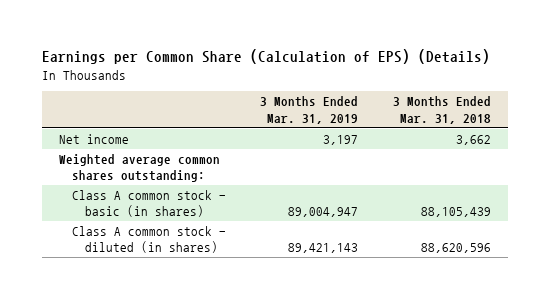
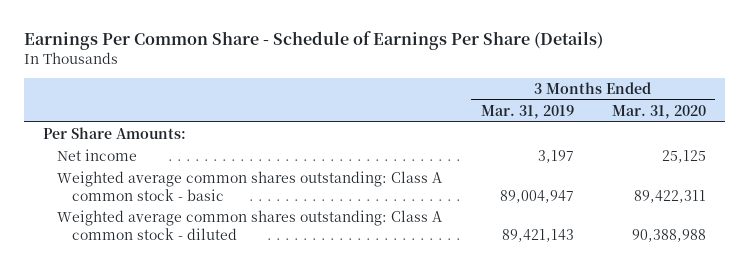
- Earnings per Common Share (Calculation of EPS) (Details)
+ Earnings Per Common Share - Schedule of Earnings Per Share (Details)
- | 3 Months Ended Mar. 31, 2019 | 3 Months Ended Mar. 31, 2018
+ | 3 Months Ended Mar. 31, 2019 | 3 Months Ended Mar. 31, 2020
+ Per Share Amounts:
- Weighted average common shares outstanding:
- Class A common stock - basic (in shares) | 89,004,947 | 88,105,439
- Class A common stock - diluted (in shares) | 89,421,143 | 88,620,596
+ Weighted average common shares outstanding: Class A common stock - basic | 89,004,947 | 89,422,311
+ Weighted average common shares outstanding: Class A common stock - diluted | 89,421,143 | 90,388,988

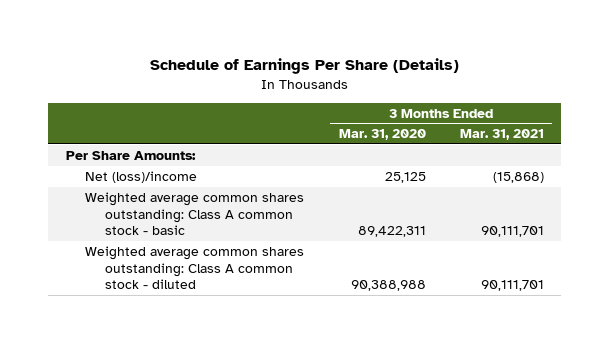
- Earnings Per Common Share - Schedule of Earnings Per Share (Details)
+ Schedule of Earnings Per Share (Details)
- | 3 Months Ended Mar. 31, 2019 | 3 Months Ended Mar. 31, 2020
+ | 3 Months Ended Mar. 31, 2020 | 3 Months Ended Mar. 31, 2021
- Net income | 3,197 | 25,125
+ Net (loss)/income | 25,125 | (15,868)

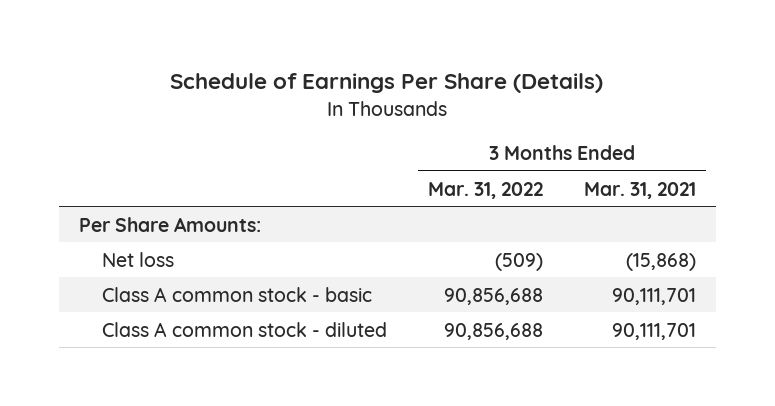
- | 3 Months Ended Mar. 31, 2020 | 3 Months Ended Mar. 31, 2021
+ | 3 Months Ended Mar. 31, 2022 | 3 Months Ended Mar. 31, 2021
- Net (loss)/income | 25,125 | (15,868)
- Weighted average common shares outstanding: Class A common stock - basic | 89,422,311 | 90,111,701
- Weighted average common shares outstanding: Class A common stock - diluted | 90,388,988 | 90,111,701
+ Net loss | (509) | (15,868)
+ Class A common stock - basic | 90,856,688 | 90,111,701
+ Class A common stock - diluted | 90,856,688 | 90,111,701

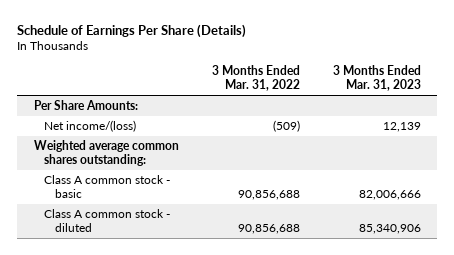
- | 3 Months Ended Mar. 31, 2022 | 3 Months Ended Mar. 31, 2021
+ | 3 Months Ended Mar. 31, 2022 | 3 Months Ended Mar. 31, 2023
- Net loss | (509) | (15,868)
+ Net income/(loss) | (509) | 12,139
+ Weighted average common shares outstanding:

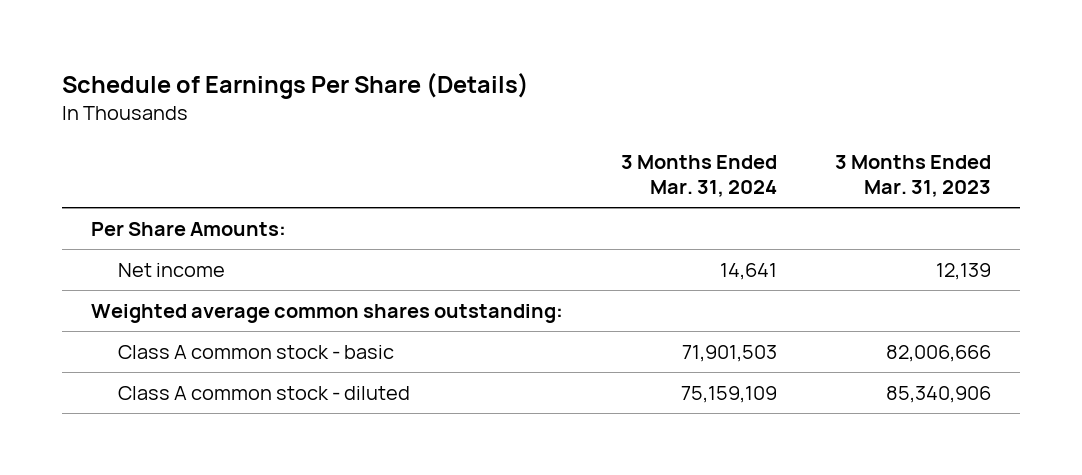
- | 3 Months Ended Mar. 31, 2022 | 3 Months Ended Mar. 31, 2023
+ | 3 Months Ended Mar. 31, 2024 | 3 Months Ended Mar. 31, 2023
- Net income/(loss) | (509) | 12,139
+ Net income | 14,641 | 12,139

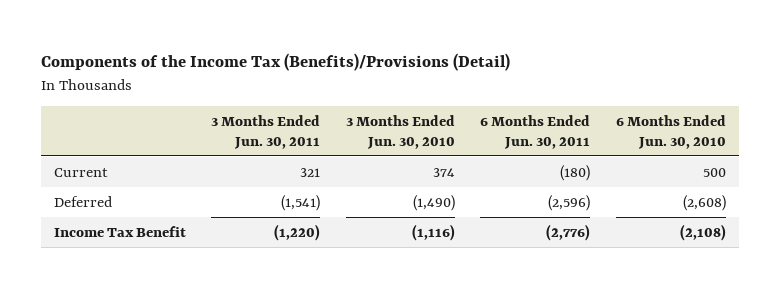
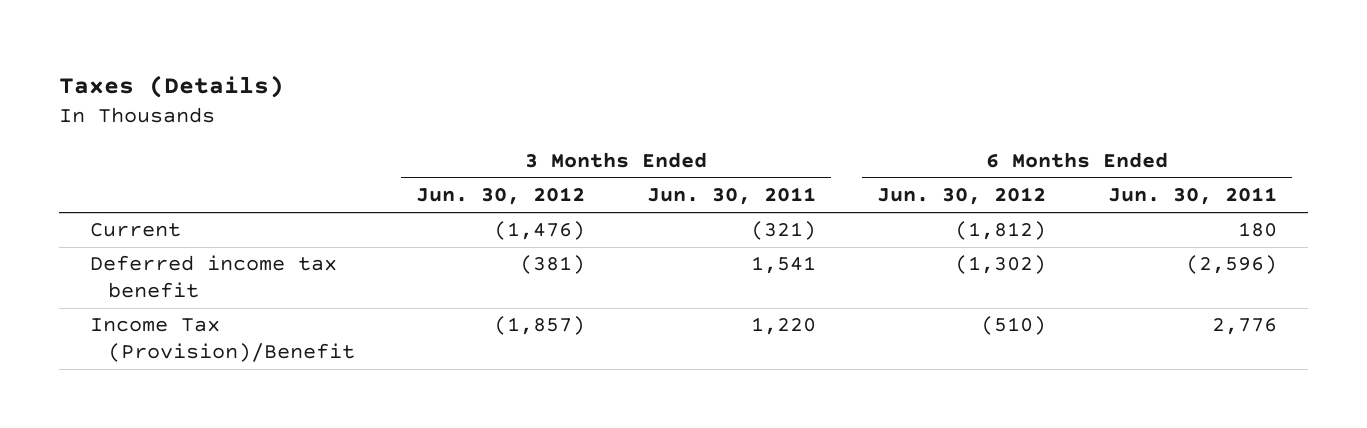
- Components of the Income Tax (Benefits)/Provisions (Detail)
+ Taxes (Details)
- | 3 Months Ended Jun. 30, 2011 | 3 Months Ended Jun. 30, 2010 | 6 Months Ended Jun. 30, 2011 | 6 Months Ended Jun. 30, 2010
+ | 3 Months Ended Jun. 30, 2012 | 3 Months Ended Jun. 30, 2011 | 6 Months Ended Jun. 30, 2012 | 6 Months Ended Jun. 30, 2011
- Current | 321 | 374 | (180) | 500
- Deferred | (1,541) | (1,490) | (2,596) | (2,608)
- Income Tax Benefit | (1,220) | (1,116) | (2,776) | (2,108)
+ Current | (1,476) | (321) | (1,812) | 180
+ Deferred income tax benefit | (381) | 1,541 | (1,302) | (2,596)
+ Income Tax (Provision)/Benefit | (1,857) | 1,220 | (510) | 2,776

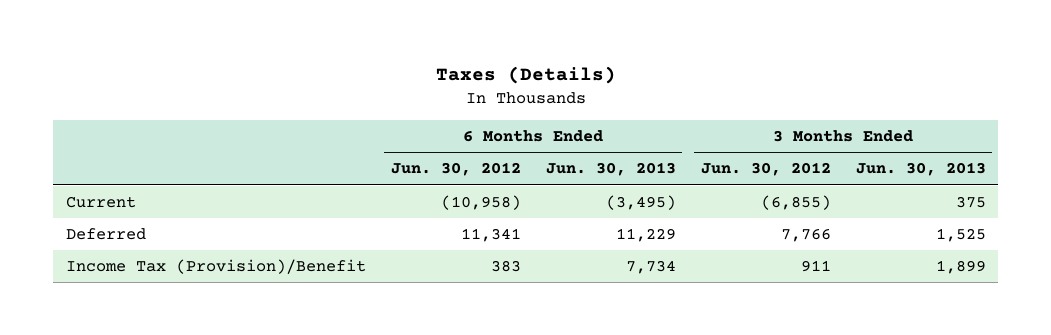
- | 3 Months Ended Jun. 30, 2012 | 3 Months Ended Jun. 30, 2011 | 6 Months Ended Jun. 30, 2012 | 6 Months Ended Jun. 30, 2011
+ | 6 Months Ended Jun. 30, 2012 | 6 Months Ended Jun. 30, 2013 | 3 Months Ended Jun. 30, 2012 | 3 Months Ended Jun. 30, 2013
- Current | (1,476) | (321) | (1,812) | 180
- Deferred income tax benefit | (381) | 1,541 | (1,302) | (2,596)
- Income Tax (Provision)/Benefit | (1,857) | 1,220 | (510) | 2,776
+ Current | (10,958) | (3,495) | (6,855) | 375
+ Deferred | 11,341 | 11,229 | 7,766 | 1,525
+ Income Tax (Provision)/Benefit | 383 | 7,734 | 911 | 1,899

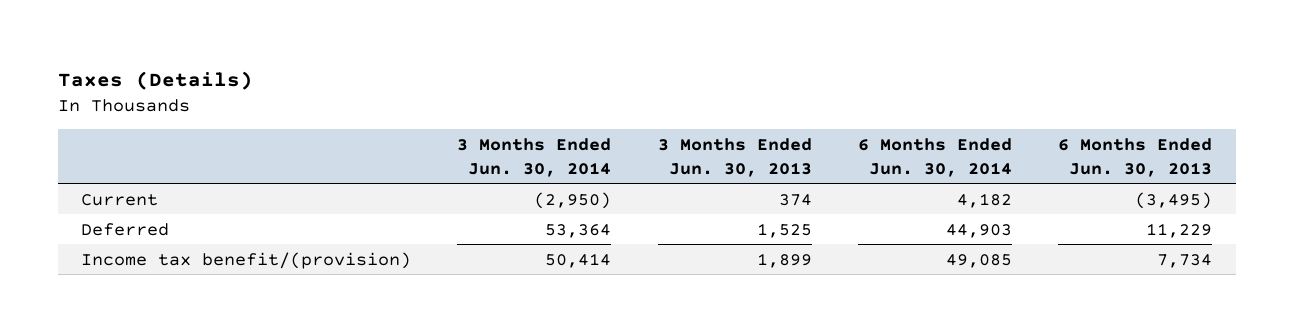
- | 6 Months Ended Jun. 30, 2012 | 6 Months Ended Jun. 30, 2013 | 3 Months Ended Jun. 30, 2012 | 3 Months Ended Jun. 30, 2013
+ | 3 Months Ended Jun. 30, 2014 | 3 Months Ended Jun. 30, 2013 | 6 Months Ended Jun. 30, 2014 | 6 Months Ended Jun. 30, 2013
- Current | (10,958) | (3,495) | (6,855) | 375
+ Current | (2,950) | 374 | 4,182 | (3,495)
- Income Tax (Provision)/Benefit | 383 | 7,734 | 911 | 1,899
+ Income tax benefit/(provision) | 50,414 | 1,899 | 49,085 | 7,734

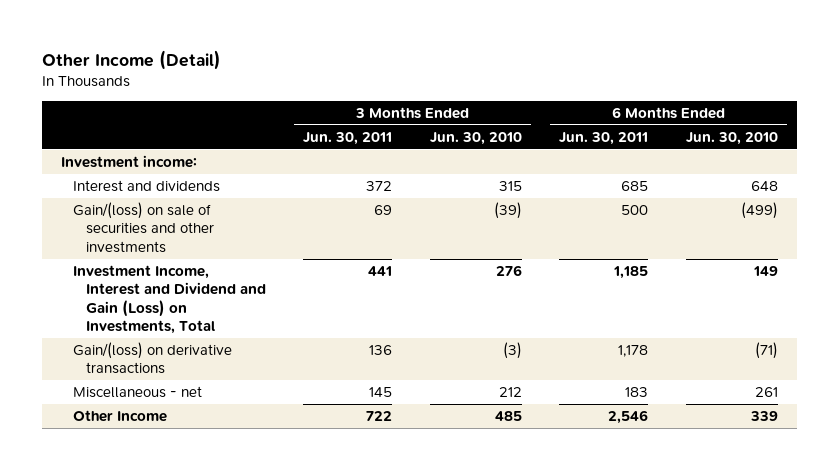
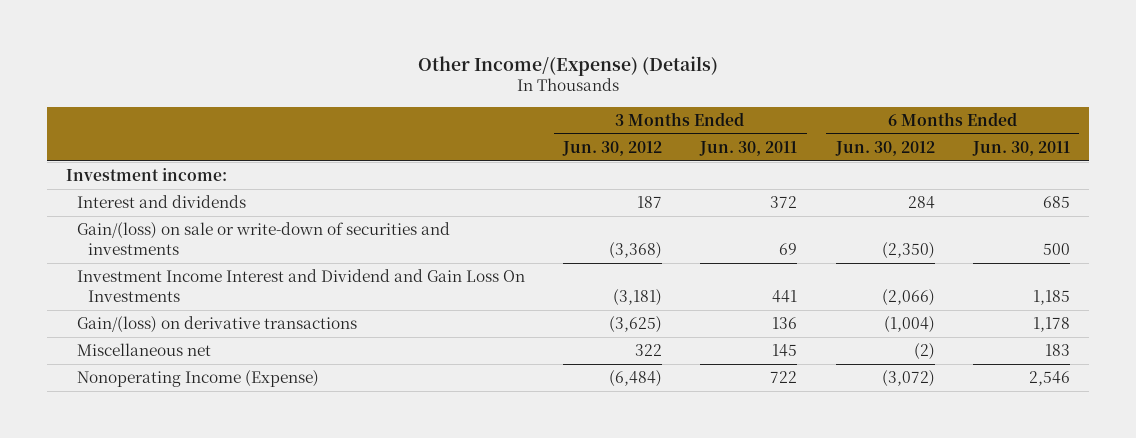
- Other Income (Detail)
+ Other Income/(Expense) (Details)
- | 3 Months Ended Jun. 30, 2011 | 3 Months Ended Jun. 30, 2010 | 6 Months Ended Jun. 30, 2011 | 6 Months Ended Jun. 30, 2010
+ | 3 Months Ended Jun. 30, 2012 | 3 Months Ended Jun. 30, 2011 | 6 Months Ended Jun. 30, 2012 | 6 Months Ended Jun. 30, 2011
- Gain/(loss) on sale of securities and other investments | 69 | (39) | 500 | (499)
- Investment Income, Interest and Dividend and Gain (Loss) on Investments, Total | 441 | 276 | 1,185 | 149
+ Gain/(loss) on sale or write-down of securities and investments | (3,368) | 69 | (2,350) | 500
+ Investment Income Interest and Dividend and Gain Loss On Investments | (3,181) | 441 | (2,066) | 1,185
- Miscellaneous - net | 145 | 212 | 183 | 261
- Other Income | 722 | 485 | 2,546 | 339
+ Miscellaneous net | 322 | 145 | (2) | 183
+ Nonoperating Income (Expense) | (6,484) | 722 | (3,072) | 2,546

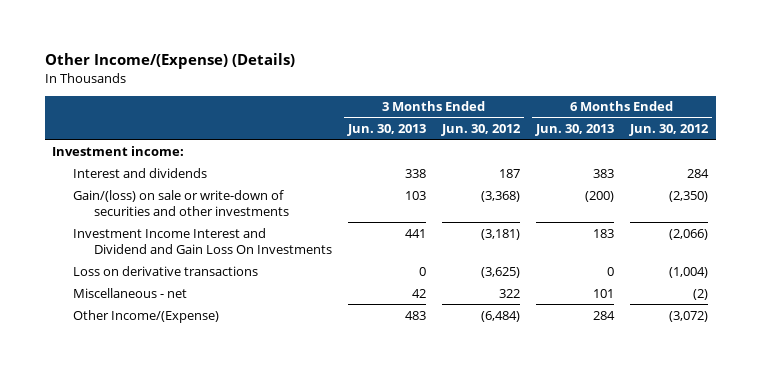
- | 3 Months Ended Jun. 30, 2012 | 3 Months Ended Jun. 30, 2011 | 6 Months Ended Jun. 30, 2012 | 6 Months Ended Jun. 30, 2011
+ | 3 Months Ended Jun. 30, 2013 | 3 Months Ended Jun. 30, 2012 | 6 Months Ended Jun. 30, 2013 | 6 Months Ended Jun. 30, 2012
- Gain/(loss) on sale or write-down of securities and investments | (3,368) | 69 | (2,350) | 500
+ Gain/(loss) on sale or write-down of securities and other investments | 103 | (3,368) | (200) | (2,350)
- Gain/(loss) on derivative transactions | (3,625) | 136 | (1,004) | 1,178
- Miscellaneous net | 322 | 145 | (2) | 183
- Nonoperating Income (Expense) | (6,484) | 722 | (3,072) | 2,546
+ Loss on derivative transactions | 0 | (3,625) | 0 | (1,004)
+ Miscellaneous - net | 42 | 322 | 101 | (2)
+ Other Income/(Expense) | 483 | (6,484) | 284 | (3,072)

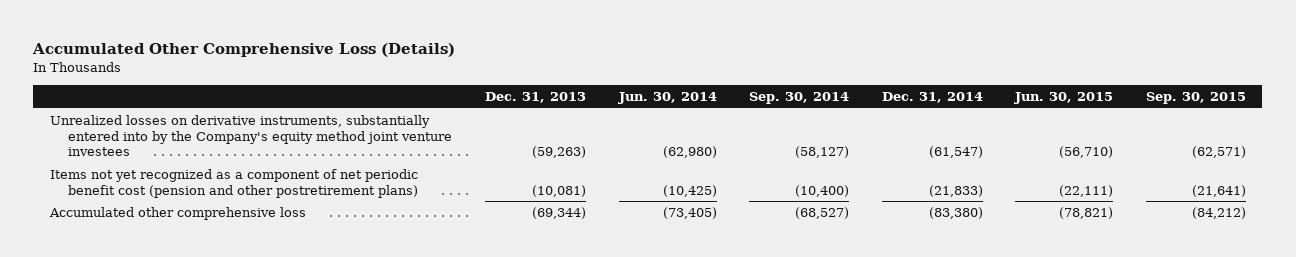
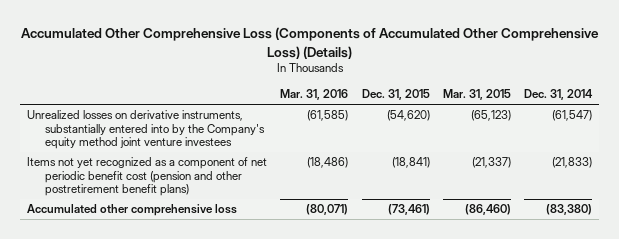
- Accumulated Other Comprehensive Loss (Details)
+ Accumulated Other Comprehensive Loss (Components of Accumulated Other Comprehensive Loss) (Details)
- | Dec. 31, 2013 | Jun. 30, 2014 | Sep. 30, 2014 | Dec. 31, 2014 | Jun. 30, 2015 | Sep. 30, 2015
+ | Mar. 31, 2016 | Dec. 31, 2015 | Mar. 31, 2015 | Dec. 31, 2014
- Items not yet recognized as a component of net periodic benefit cost (pension and other postretirement plans) | (10,081) | (10,425) | (10,400) | (21,833) | (22,111) | (21,641)
+ Items not yet recognized as a component of net periodic benefit cost (pension and other postretirement benefit plans) | (18,486) | (18,841) | (21,337) | (21,833)

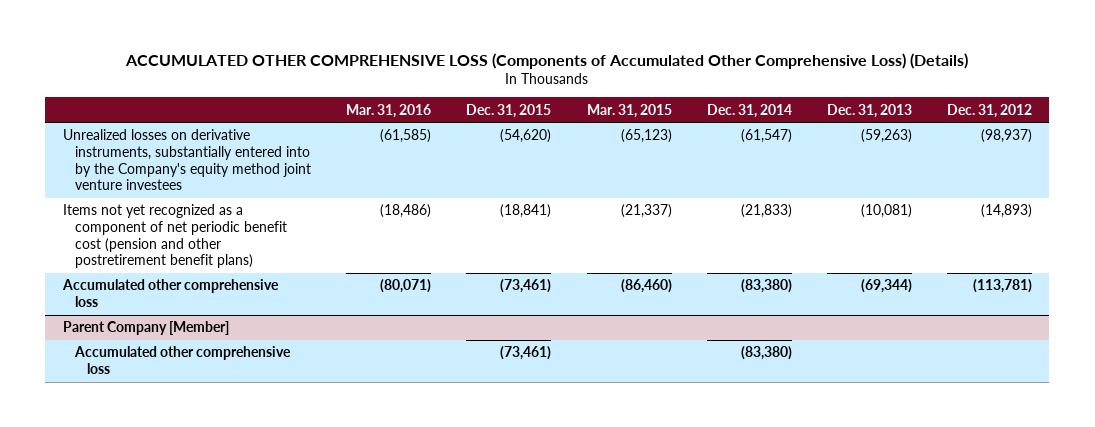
- Accumulated Other Comprehensive Loss (Components of Accumulated Other Comprehensive Loss) (Details)
+ ACCUMULATED OTHER COMPREHENSIVE LOSS (Components of Accumulated Other Comprehensive Loss) (Details)
- | Mar. 31, 2016 | Dec. 31, 2015 | Mar. 31, 2015 | Dec. 31, 2014
+ | Mar. 31, 2016 | Dec. 31, 2015 | Mar. 31, 2015 | Dec. 31, 2014 | Dec. 31, 2013 | Dec. 31, 2012
+ Parent Company [Member]
+ Accumulated other comprehensive loss | | (73,461) | | (83,380) | |

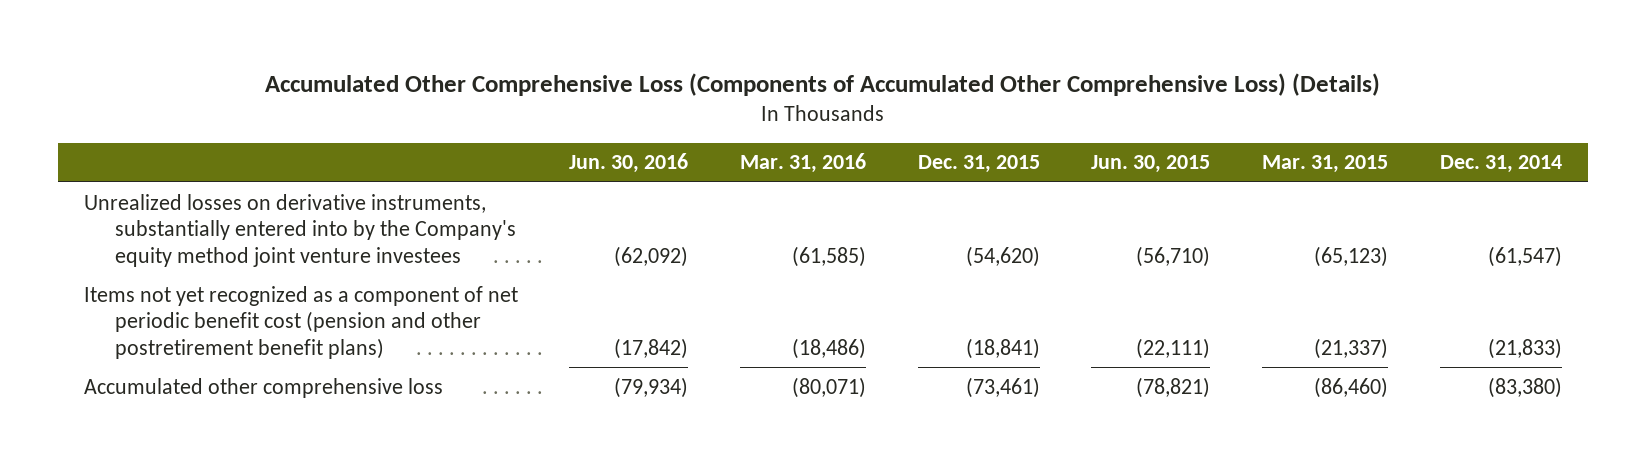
- ACCUMULATED OTHER COMPREHENSIVE LOSS (Components of Accumulated Other Comprehensive Loss) (Details)
+ Accumulated Other Comprehensive Loss (Components of Accumulated Other Comprehensive Loss) (Details)
- | Mar. 31, 2016 | Dec. 31, 2015 | Mar. 31, 2015 | Dec. 31, 2014 | Dec. 31, 2013 | Dec. 31, 2012
+ | Jun. 30, 2016 | Mar. 31, 2016 | Dec. 31, 2015 | Jun. 30, 2015 | Mar. 31, 2015 | Dec. 31, 2014
- Parent Company [Member]
- Accumulated other comprehensive loss | | (73,461) | | (83,380) | |

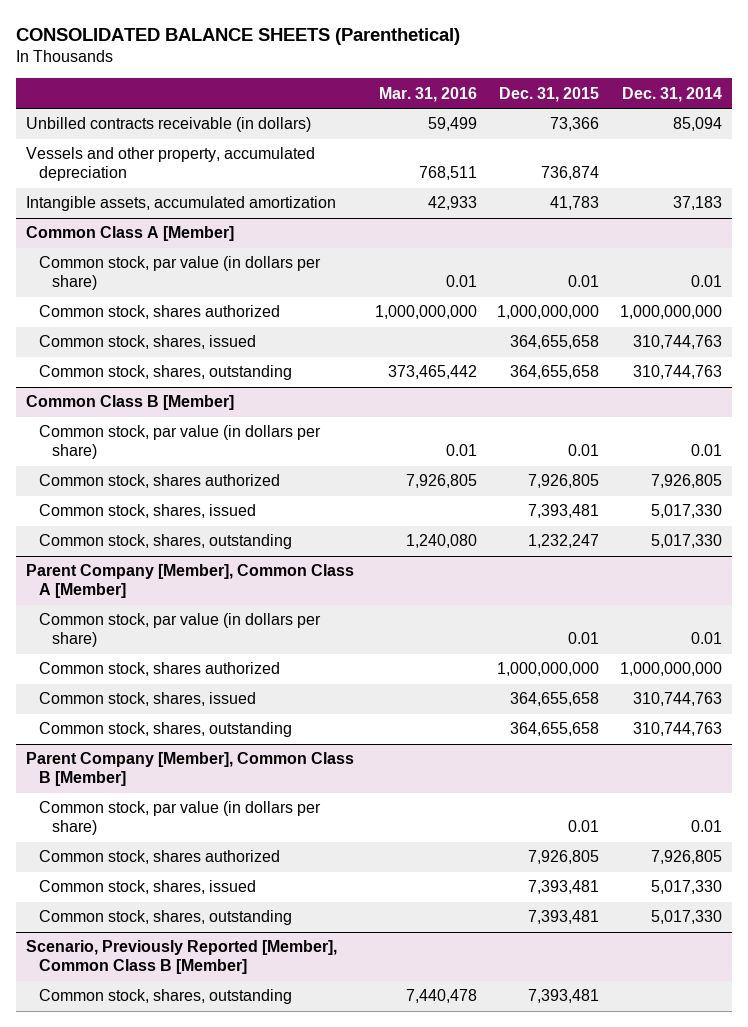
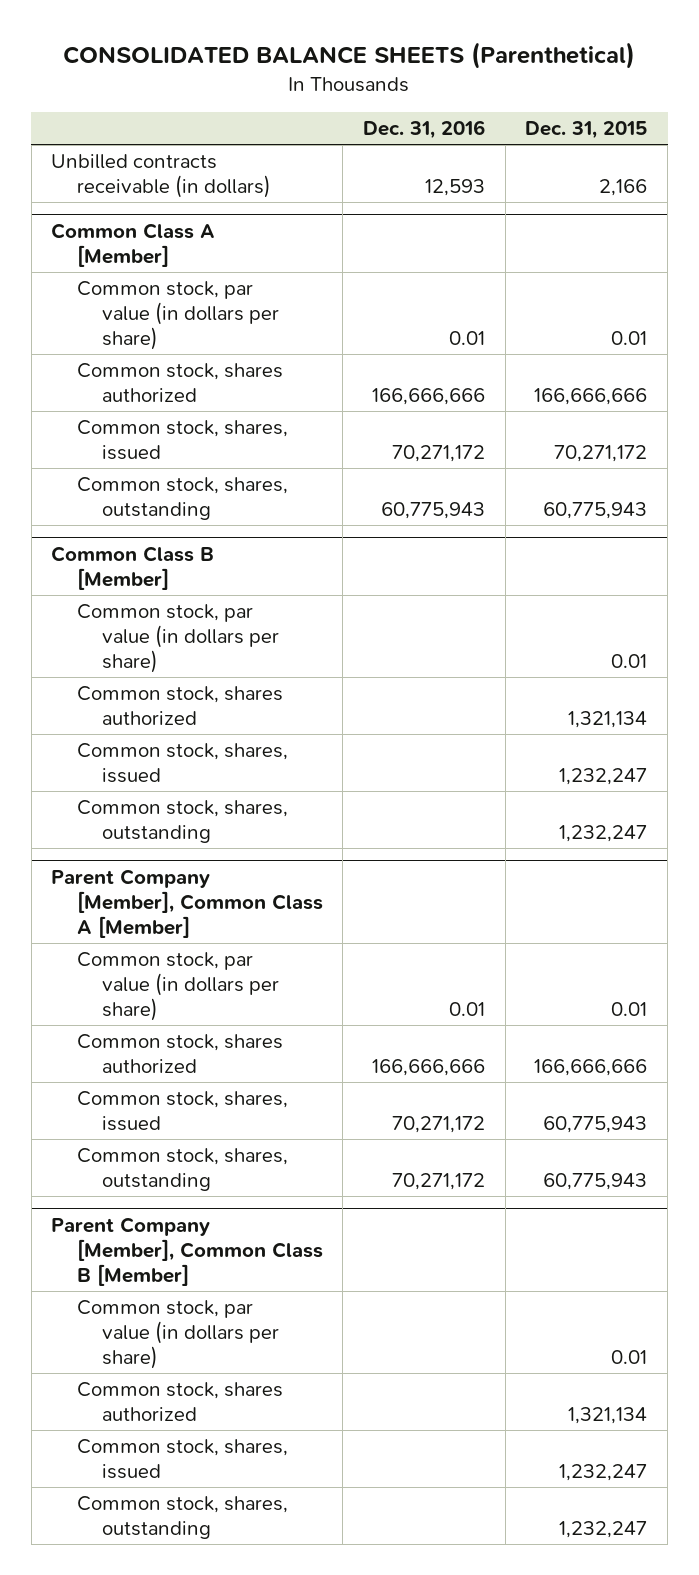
- | Mar. 31, 2016 | Dec. 31, 2015 | Dec. 31, 2014
+ | Dec. 31, 2016 | Dec. 31, 2015
- Unbilled contracts receivable (in dollars) | 59,499 | 73,366 | 85,094
- Vessels and other property, accumulated depreciation | 768,511 | 736,874 |
- Intangible assets, accumulated amortization | 42,933 | 41,783 | 37,183
+ Unbilled contracts receivable (in dollars) | 12,593 | 2,166
@ Common Class A [Member]
- Common stock, shares authorized | 1,000,000,000 | 1,000,000,000 | 1,000,000,000
- Common stock, shares, issued | | 364,655,658 | 310,744,763
- Common stock, shares, outstanding | 373,465,442 | 364,655,658 | 310,744,763
+ Common stock, shares authorized | 166,666,666 | 166,666,666
+ Common stock, shares, issued | 70,271,172 | 70,271,172
+ Common stock, shares, outstanding | 60,775,943 | 60,775,943
@ Common Class B [Member]
- Common stock, shares authorized | 7,926,805 | 7,926,805 | 7,926,805
- Common stock, shares, issued | | 7,393,481 | 5,017,330
+ Common stock, shares authorized | | 1,321,134
+ Common stock, shares, issued | | 1,232,247
@ Parent Company [Member], Common Class A [Member]
- Common stock, shares authorized | | 1,000,000,000 | 1,000,000,000
- Common stock, shares, issued | | 364,655,658 | 310,744,763
- Common stock, shares, outstanding | | 364,655,658 | 310,744,763
+ Common stock, shares authorized | 166,666,666 | 166,666,666
+ Common stock, shares, issued | 70,271,172 | 60,775,943
+ Common stock, shares, outstanding | 70,271,172 | 60,775,943
@ Parent Company [Member], Common Class B [Member]
- Common stock, shares authorized | | 7,926,805 | 7,926,805
- Common stock, shares, issued | | 7,393,481 | 5,017,330
- Common stock, shares, outstanding | | 7,393,481 | 5,017,330
- Scenario, Previously Reported [Member], Common Class B [Member]
- Common stock, shares, outstanding | 7,440,478 | 7,393,481 |
@ Parent Company [Member], Common Class B [Member]
+ Common stock, shares authorized | | 1,321,134
+ Common stock, shares, issued | | 1,232,247
+ Common stock, shares, outstanding | | 1,232,247

